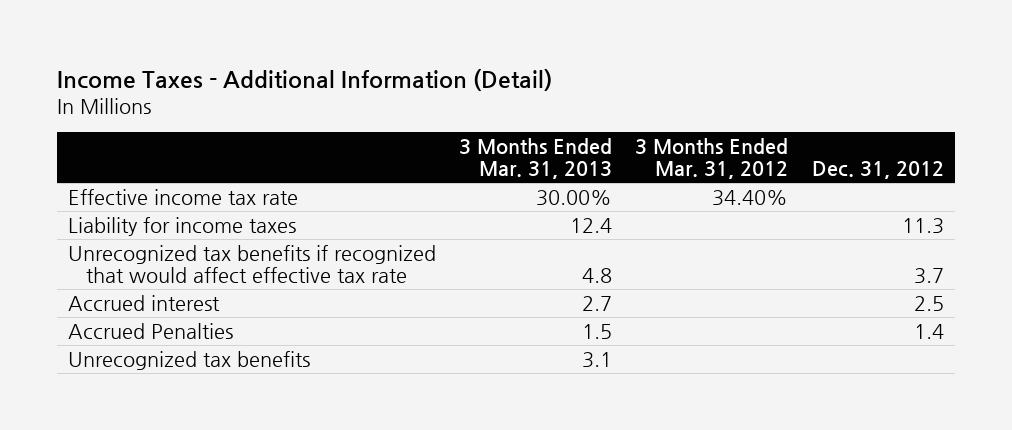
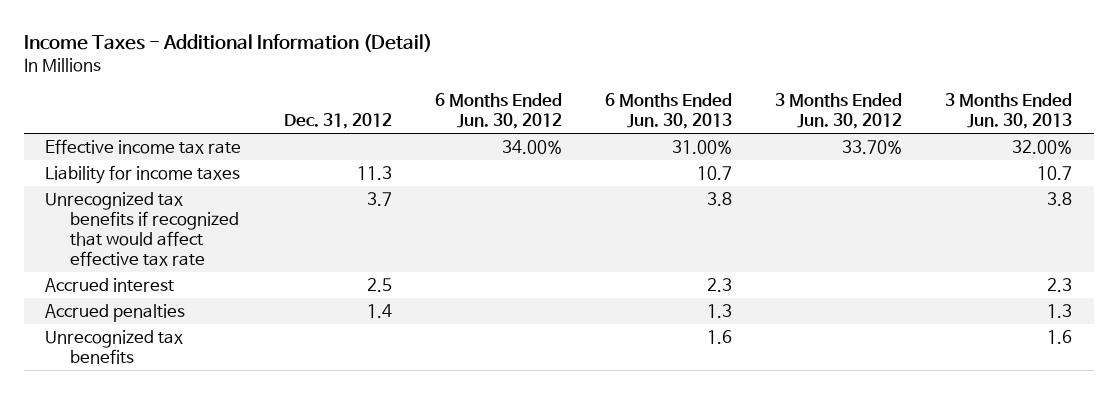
- | 3 Months Ended Mar. 31, 2013 | 3 Months Ended Mar. 31, 2012 | Dec. 31, 2012
+ | Dec. 31, 2012 | 6 Months Ended Jun. 30, 2012 | 6 Months Ended Jun. 30, 2013 | 3 Months Ended Jun. 30, 2012 | 3 Months Ended Jun. 30, 2013
- Accrued Penalties | 1.5 | | 1.4
+ Accrued penalties | 1.4 | | 1.3 | | 1.3

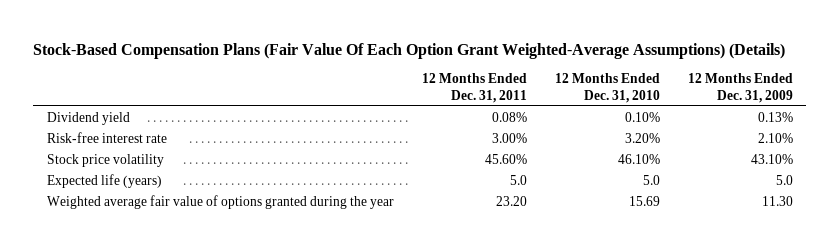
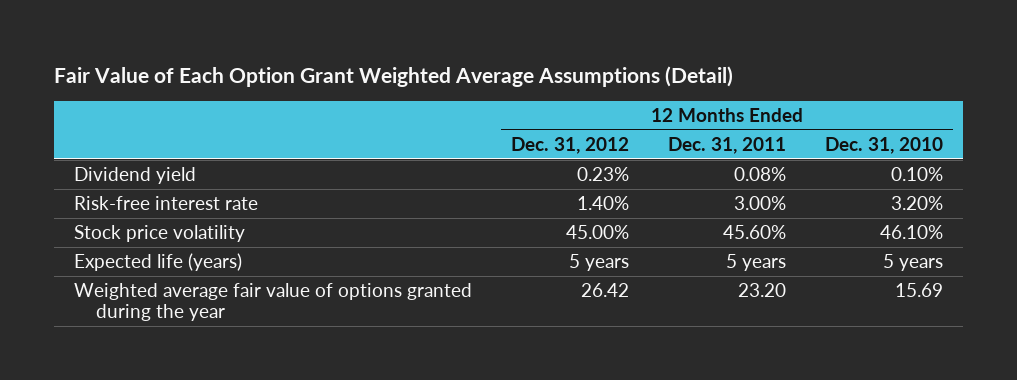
- Stock-Based Compensation Plans (Fair Value Of Each Option Grant Weighted-Average Assumptions) (Details)
+ Fair Value of Each Option Grant Weighted Average Assumptions (Detail)
- | 12 Months Ended Dec. 31, 2011 | 12 Months Ended Dec. 31, 2010 | 12 Months Ended Dec. 31, 2009
+ | 12 Months Ended Dec. 31, 2012 | 12 Months Ended Dec. 31, 2011 | 12 Months Ended Dec. 31, 2010
- Expected life (years) | 5.0 | 5.0 | 5.0
+ Expected life (years) | 5 years | 5 years | 5 years

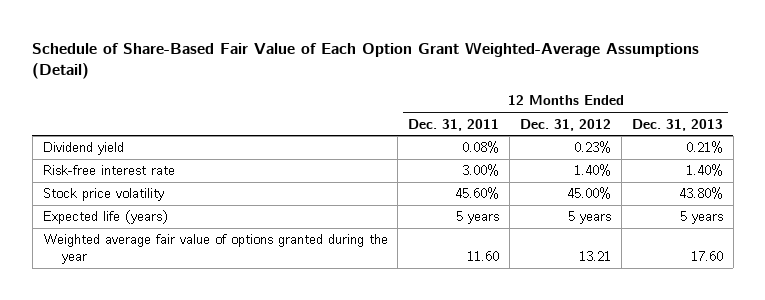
- Fair Value of Each Option Grant Weighted Average Assumptions (Detail)
+ Schedule of Share-Based Fair Value of Each Option Grant Weighted-Average Assumptions (Detail)
- | 12 Months Ended Dec. 31, 2012 | 12 Months Ended Dec. 31, 2011 | 12 Months Ended Dec. 31, 2010
+ | 12 Months Ended Dec. 31, 2011 | 12 Months Ended Dec. 31, 2012 | 12 Months Ended Dec. 31, 2013
- Weighted average fair value of options granted during the year | 26.42 | 23.20 | 15.69
+ Weighted average fair value of options granted during the year | 11.60 | 13.21 | 17.60

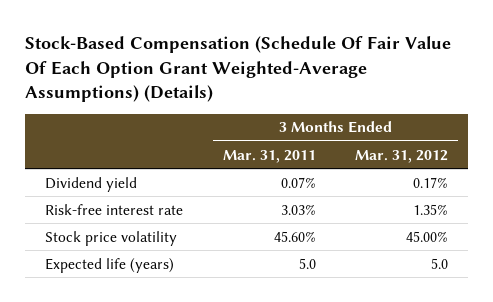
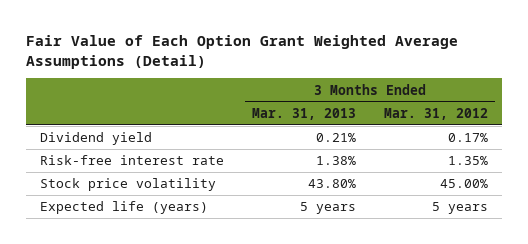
- Stock-Based Compensation (Schedule Of Fair Value Of Each Option Grant Weighted-Average Assumptions) (Details)
+ Fair Value of Each Option Grant Weighted Average Assumptions (Detail)
- | 3 Months Ended Mar. 31, 2011 | 3 Months Ended Mar. 31, 2012
+ | 3 Months Ended Mar. 31, 2013 | 3 Months Ended Mar. 31, 2012
- Expected life (years) | 5.0 | 5.0
+ Expected life (years) | 5 years | 5 years

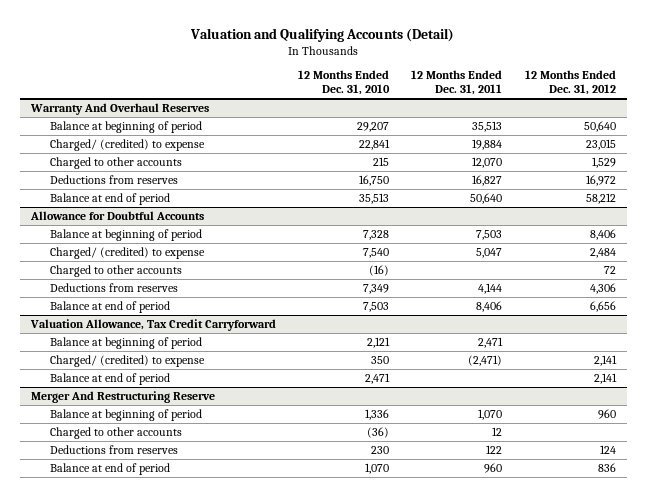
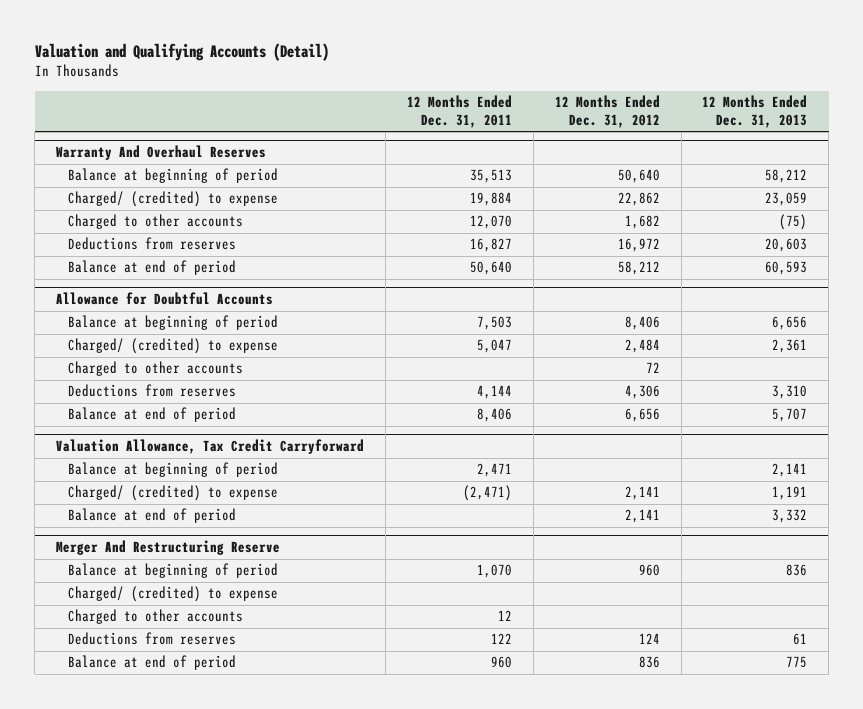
- | 12 Months Ended Dec. 31, 2010 | 12 Months Ended Dec. 31, 2011 | 12 Months Ended Dec. 31, 2012
+ | 12 Months Ended Dec. 31, 2011 | 12 Months Ended Dec. 31, 2012 | 12 Months Ended Dec. 31, 2013
@ Warranty And Overhaul Reserves
- Charged/ (credited) to expense | 22,841 | 19,884 | 23,015
- Charged to other accounts | 215 | 12,070 | 1,529
+ Charged/ (credited) to expense | 19,884 | 22,862 | 23,059
+ Charged to other accounts | 12,070 | 1,682 | (75)
@ Merger And Restructuring Reserve
+ Charged/ (credited) to expense

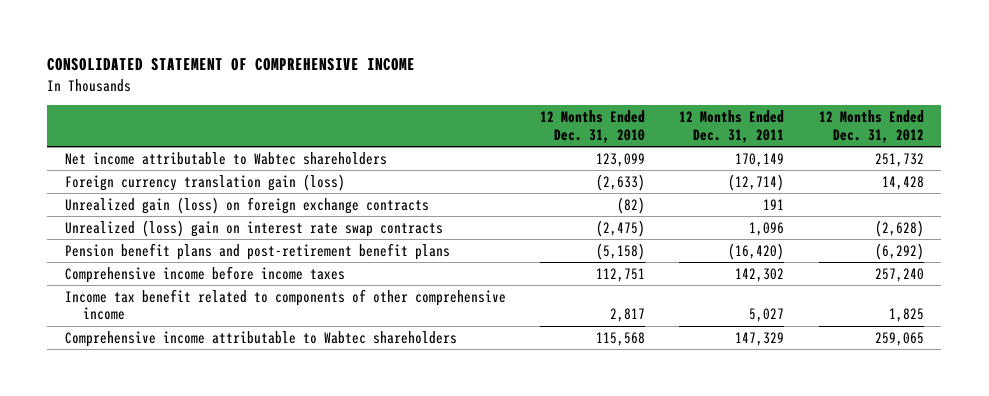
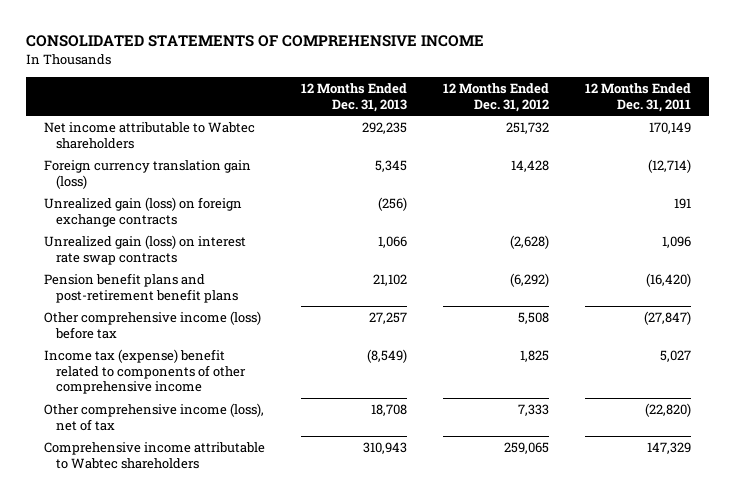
- CONSOLIDATED STATEMENT OF COMPREHENSIVE INCOME
+ CONSOLIDATED STATEMENTS OF COMPREHENSIVE INCOME
- | 12 Months Ended Dec. 31, 2010 | 12 Months Ended Dec. 31, 2011 | 12 Months Ended Dec. 31, 2012
+ | 12 Months Ended Dec. 31, 2013 | 12 Months Ended Dec. 31, 2012 | 12 Months Ended Dec. 31, 2011
- Unrealized (loss) gain on interest rate swap contracts | (2,475) | 1,096 | (2,628)
+ Unrealized gain (loss) on interest rate swap contracts | 1,066 | (2,628) | 1,096
- Comprehensive income before income taxes | 112,751 | 142,302 | 257,240
- Income tax benefit related to components of other comprehensive income | 2,817 | 5,027 | 1,825
+ Other comprehensive income (loss) before tax | 27,257 | 5,508 | (27,847)
+ Income tax (expense) benefit related to components of other comprehensive income | (8,549) | 1,825 | 5,027
+ Other comprehensive income (loss), net of tax | 18,708 | 7,333 | (22,820)

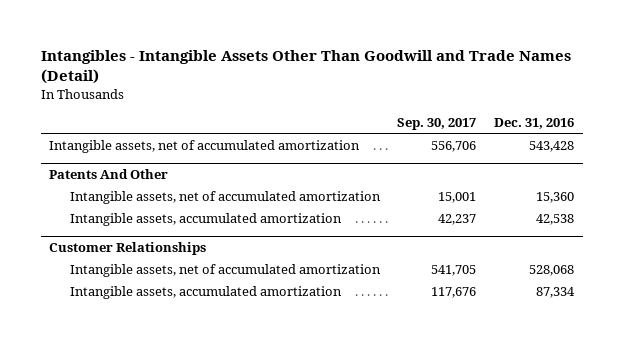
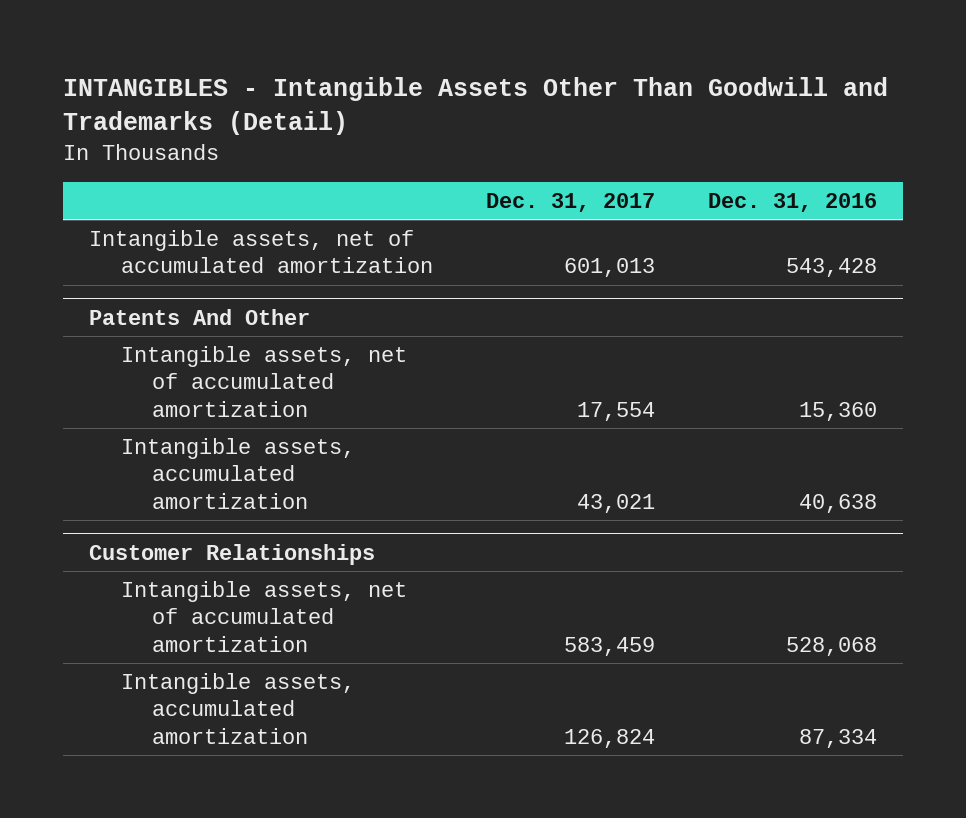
- Intangibles - Intangible Assets Other Than Goodwill and Trade Names (Detail)
+ INTANGIBLES - Intangible Assets Other Than Goodwill and Trademarks (Detail)
- | Sep. 30, 2017 | Dec. 31, 2016
+ | Dec. 31, 2017 | Dec. 31, 2016
@ Patents And Other
- Intangible assets, accumulated amortization | 42,237 | 42,538
+ Intangible assets, accumulated amortization | 43,021 | 40,638

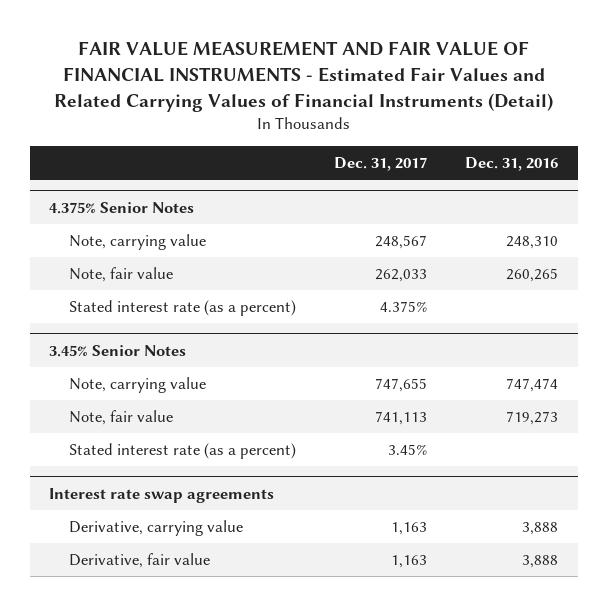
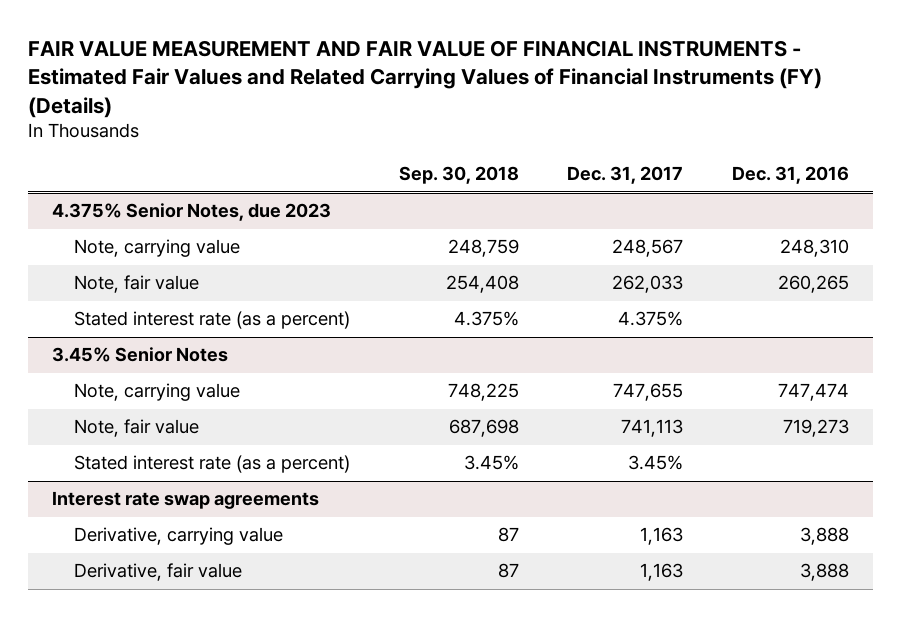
- FAIR VALUE MEASUREMENT AND FAIR VALUE OF FINANCIAL INSTRUMENTS - Estimated Fair Values and Related Carrying Values of Financial Instruments (Detail)
+ FAIR VALUE MEASUREMENT AND FAIR VALUE OF FINANCIAL INSTRUMENTS - Estimated Fair Values and Related Carrying Values of Financial Instruments (FY) (Details)
- | Dec. 31, 2017 | Dec. 31, 2016
+ | Sep. 30, 2018 | Dec. 31, 2017 | Dec. 31, 2016
- 4.375% Senior Notes
+ 4.375% Senior Notes, due 2023

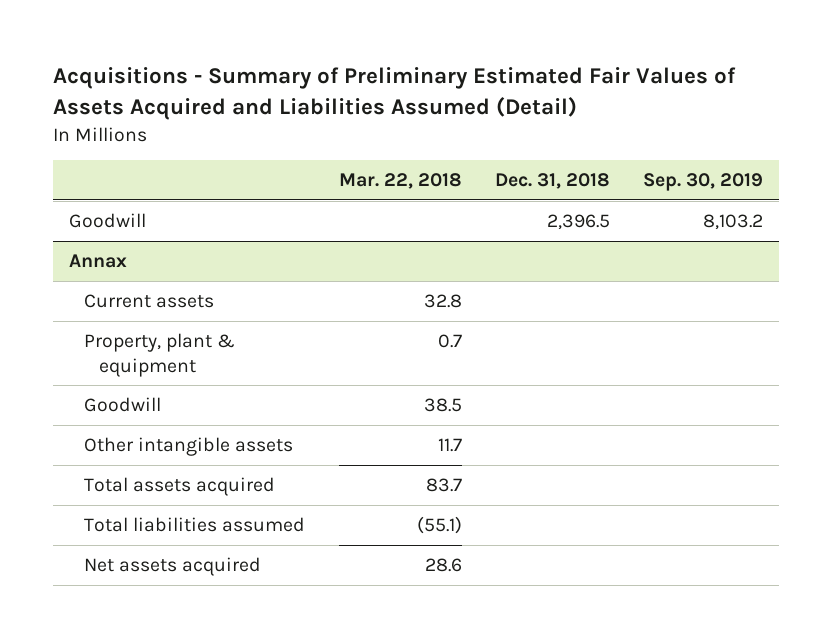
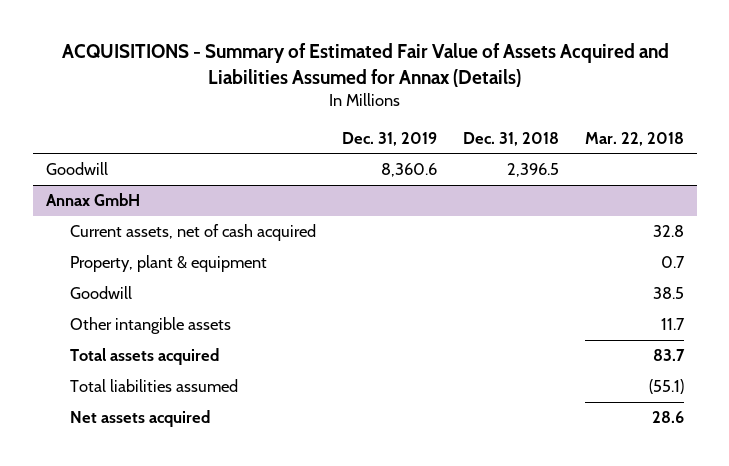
- Acquisitions - Summary of Preliminary Estimated Fair Values of Assets Acquired and Liabilities Assumed (Detail)
+ ACQUISITIONS - Summary of Estimated Fair Value of Assets Acquired and Liabilities Assumed for Annax (Details)
- | Mar. 22, 2018 | Dec. 31, 2018 | Sep. 30, 2019
+ | Dec. 31, 2019 | Dec. 31, 2018 | Mar. 22, 2018
- Annax
- Current assets | 32.8 | |
+ Annax GmbH
+ Current assets, net of cash acquired | | | 32.8

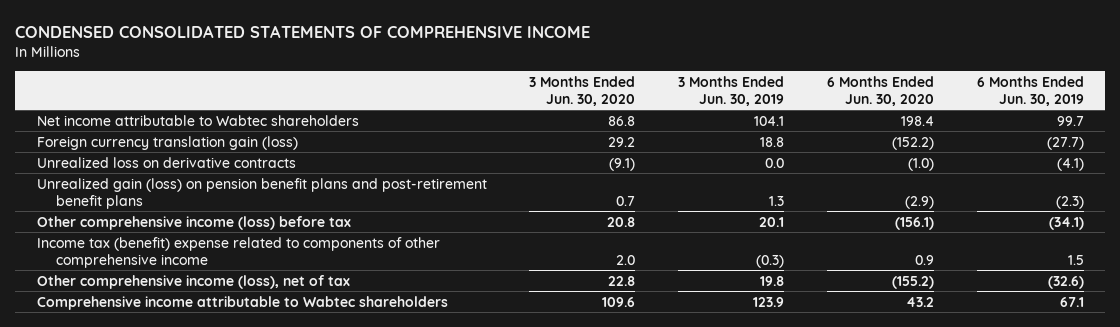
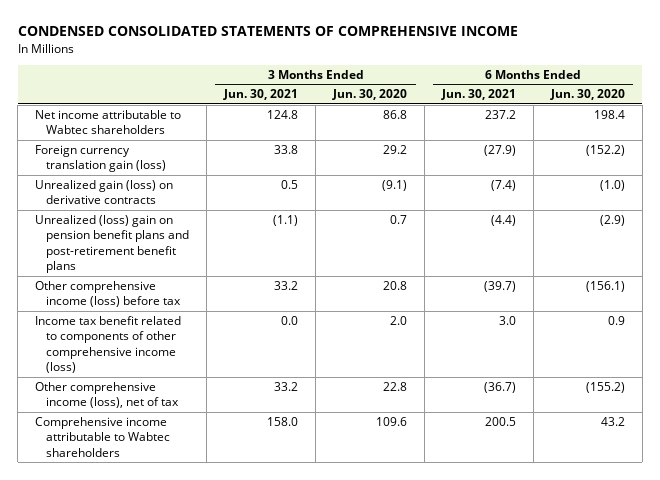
- | 3 Months Ended Jun. 30, 2020 | 3 Months Ended Jun. 30, 2019 | 6 Months Ended Jun. 30, 2020 | 6 Months Ended Jun. 30, 2019
+ | 3 Months Ended Jun. 30, 2021 | 3 Months Ended Jun. 30, 2020 | 6 Months Ended Jun. 30, 2021 | 6 Months Ended Jun. 30, 2020
- Unrealized loss on derivative contracts | (9.1) | 0.0 | (1.0) | (4.1)
- Unrealized gain (loss) on pension benefit plans and post-retirement benefit plans | 0.7 | 1.3 | (2.9) | (2.3)
+ Unrealized gain (loss) on derivative contracts | 0.5 | (9.1) | (7.4) | (1.0)
+ Unrealized (loss) gain on pension benefit plans and post-retirement benefit plans | (1.1) | 0.7 | (4.4) | (2.9)
- Income tax (benefit) expense related to components of other comprehensive income | 2.0 | (0.3) | 0.9 | 1.5
+ Income tax benefit related to components of other comprehensive income (loss) | 0.0 | 2.0 | 3.0 | 0.9

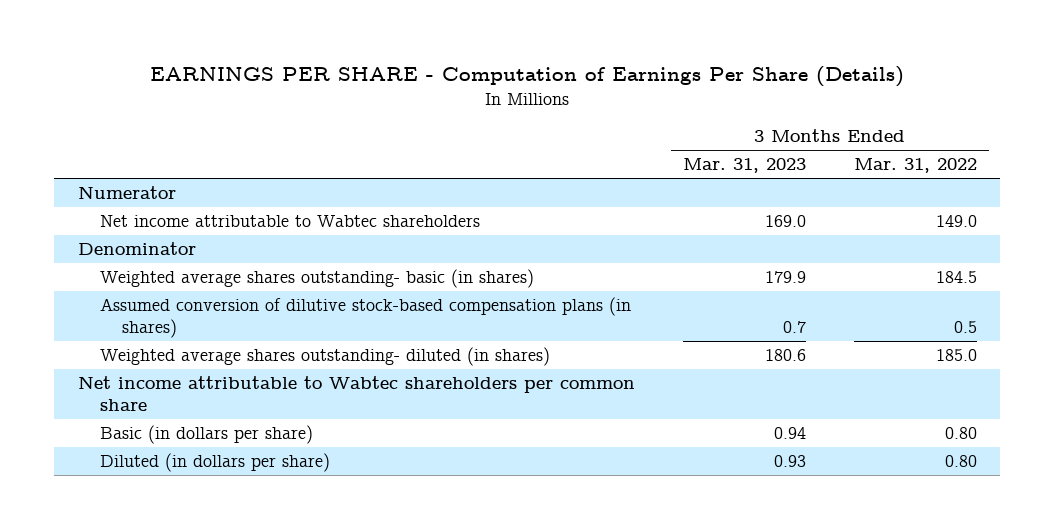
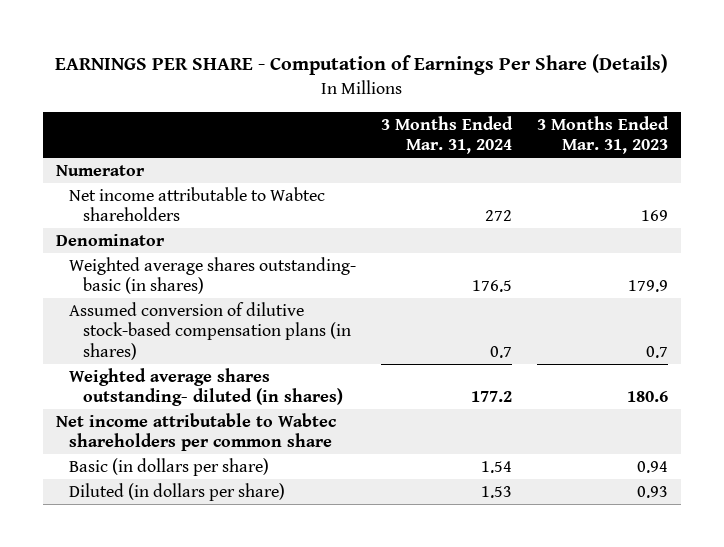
- | 3 Months Ended Mar. 31, 2023 | 3 Months Ended Mar. 31, 2022
+ | 3 Months Ended Mar. 31, 2024 | 3 Months Ended Mar. 31, 2023
- Net income attributable to Wabtec shareholders | 169.0 | 149.0
+ Net income attributable to Wabtec shareholders | 272 | 169

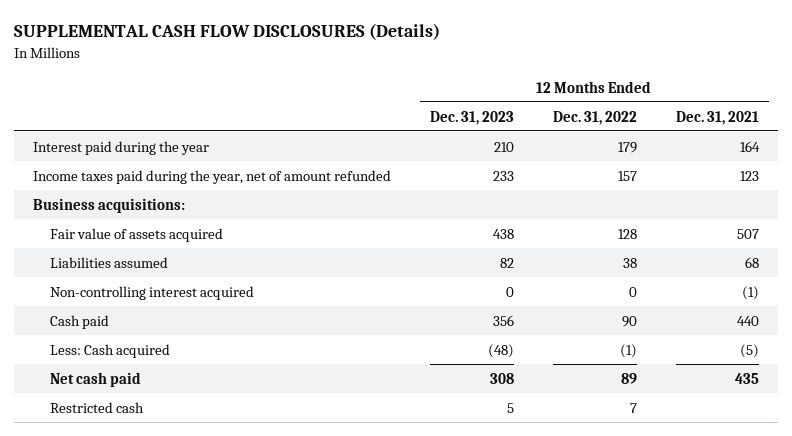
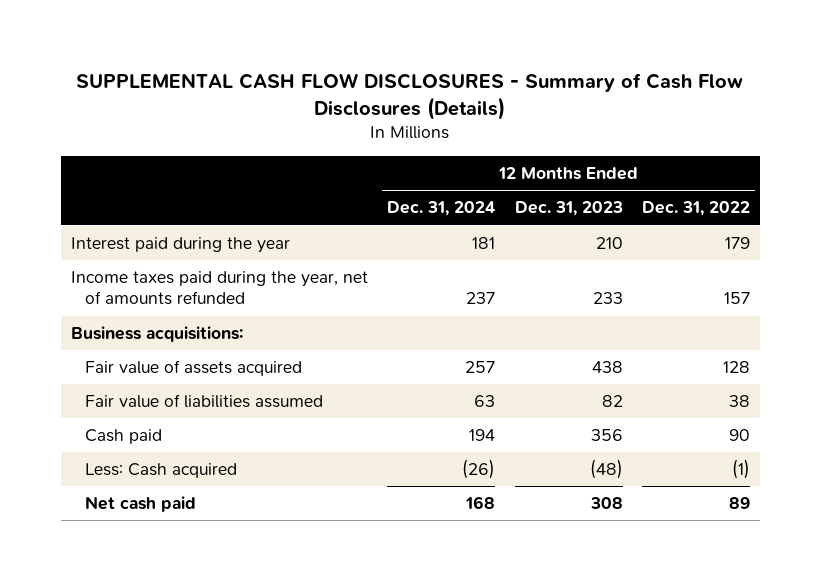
- SUPPLEMENTAL CASH FLOW DISCLOSURES (Details)
+ SUPPLEMENTAL CASH FLOW DISCLOSURES - Summary of Cash Flow Disclosures (Details)
- | 12 Months Ended Dec. 31, 2023 | 12 Months Ended Dec. 31, 2022 | 12 Months Ended Dec. 31, 2021
+ | 12 Months Ended Dec. 31, 2024 | 12 Months Ended Dec. 31, 2023 | 12 Months Ended Dec. 31, 2022
- Income taxes paid during the year, net of amount refunded | 233 | 157 | 123
+ Income taxes paid during the year, net of amounts refunded | 237 | 233 | 157
- Liabilities assumed | 82 | 38 | 68
- Non-controlling interest acquired | 0 | 0 | (1)
+ Fair value of liabilities assumed | 63 | 82 | 38
- Restricted cash | 5 | 7 |

